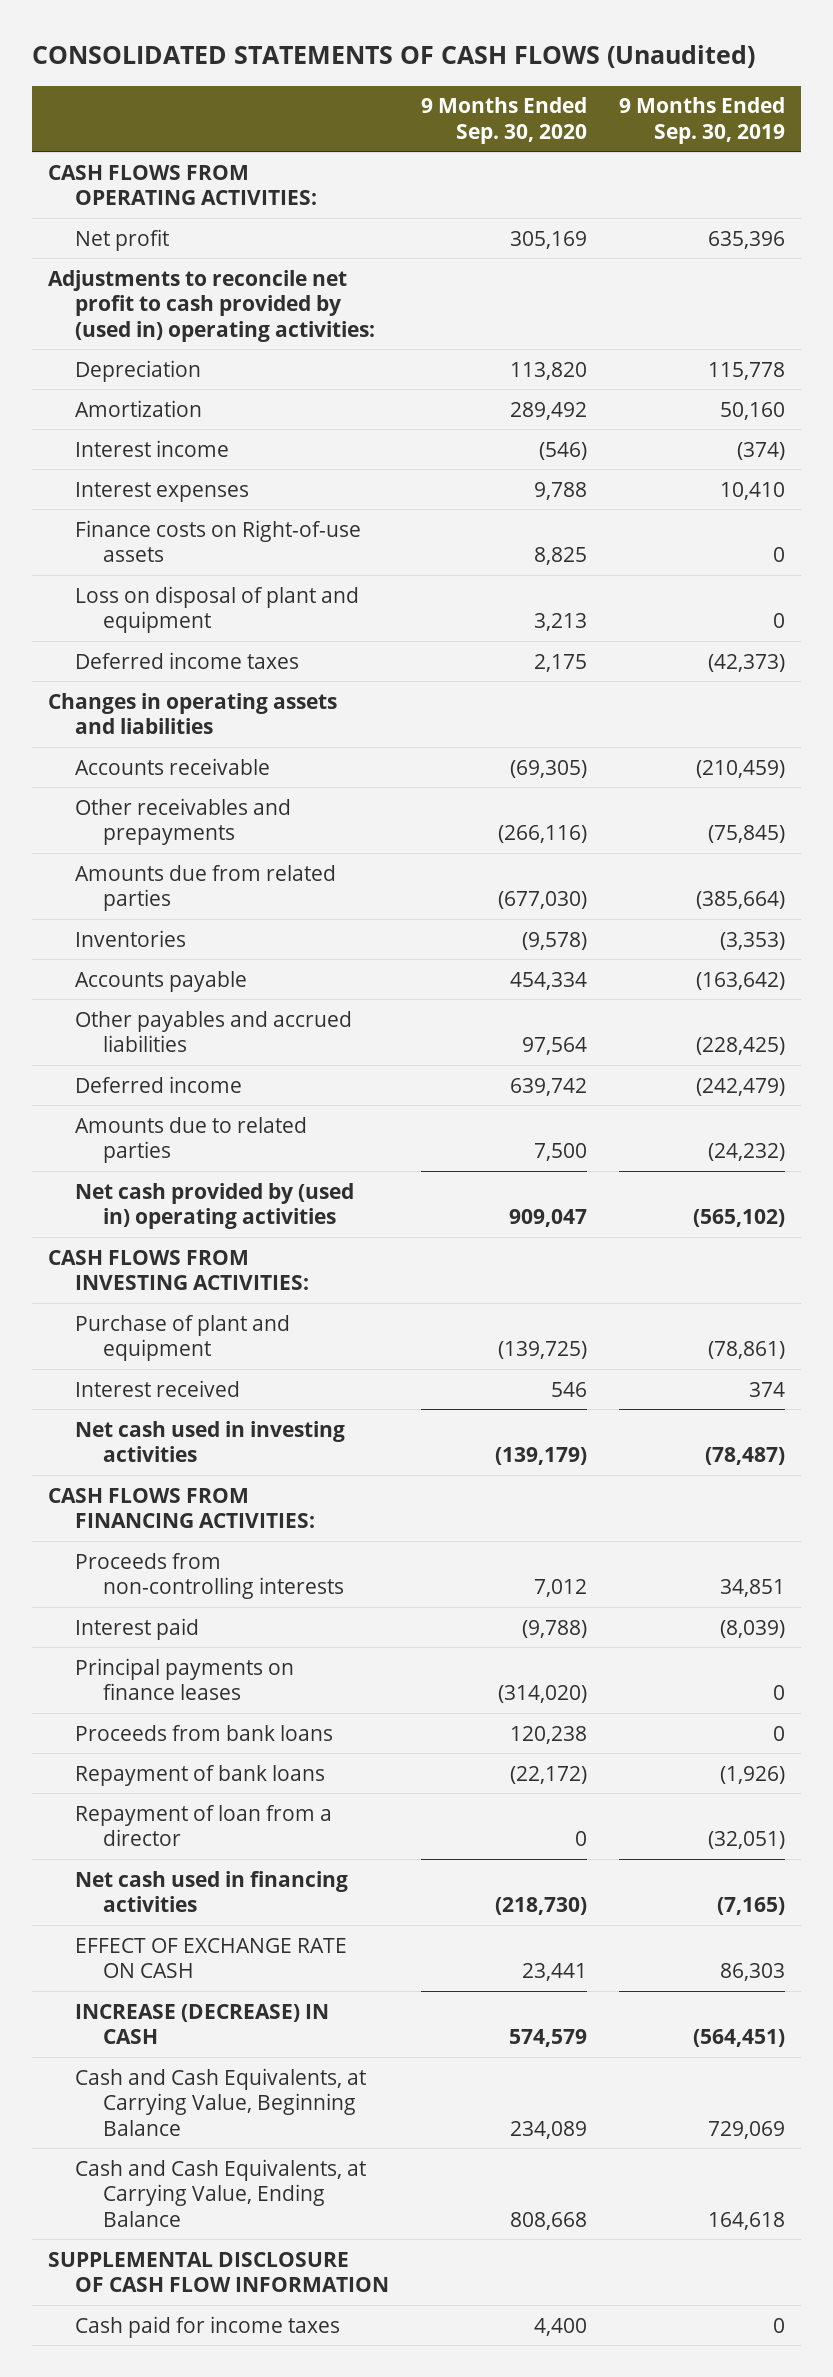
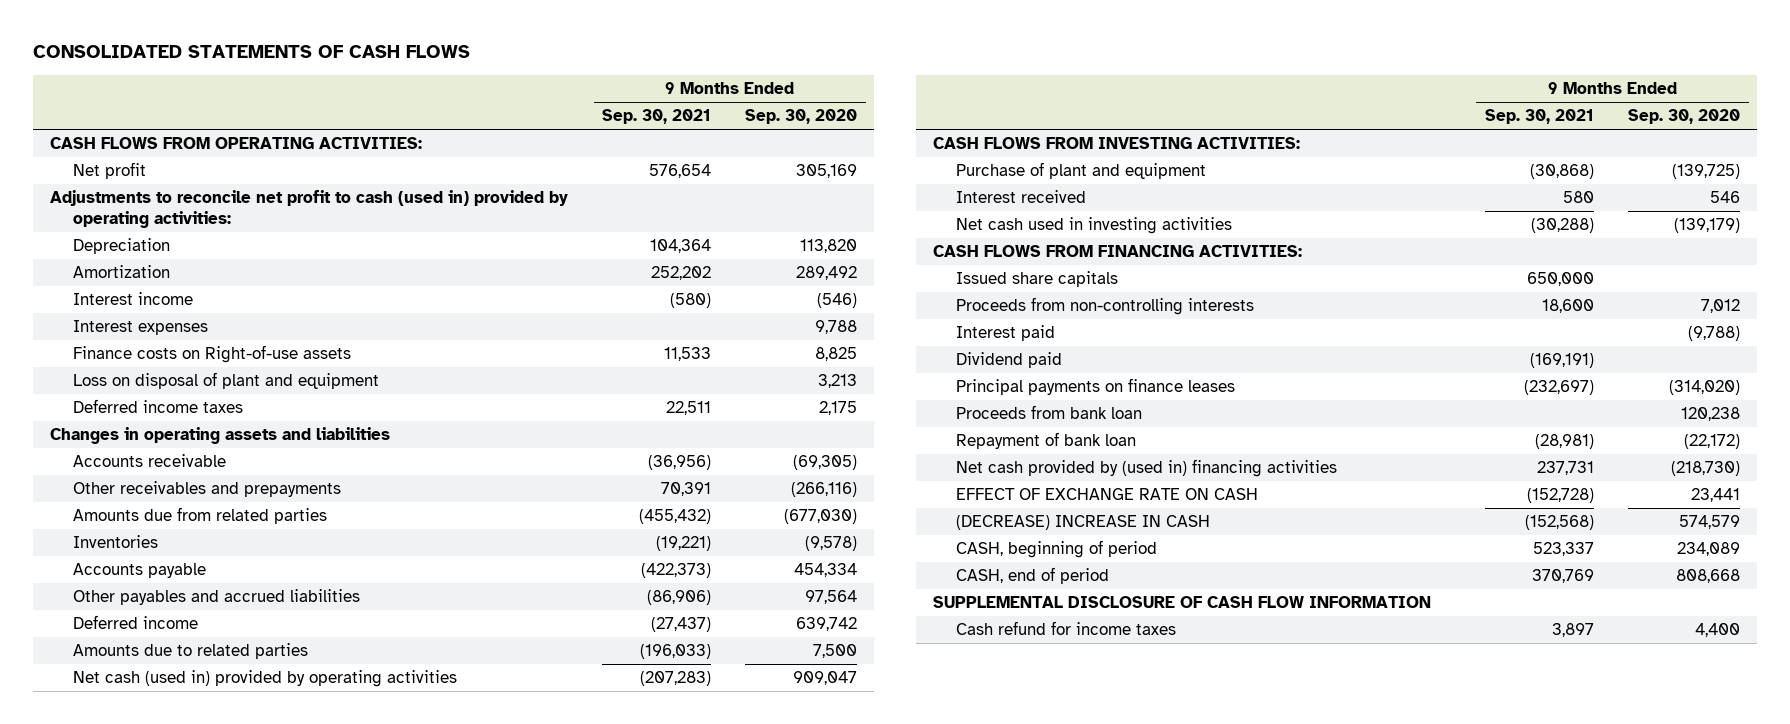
- CONSOLIDATED STATEMENTS OF CASH FLOWS (Unaudited)
+ CONSOLIDATED STATEMENTS OF CASH FLOWS
- | 9 Months Ended Sep. 30, 2020 | 9 Months Ended Sep. 30, 2019
+ | 9 Months Ended Sep. 30, 2021 | 9 Months Ended Sep. 30, 2020
- Adjustments to reconcile net profit to cash provided by (used in) operating activities:
+ Adjustments to reconcile net profit to cash (used in) provided by operating activities:
- Net cash provided by (used in) operating activities | 909,047 | (565,102)
+ Net cash (used in) provided by operating activities | (207,283) | 909,047
+ Issued share capitals | 650,000 |
+ Dividend paid | (169,191) |
- Proceeds from bank loans | 120,238 | 0
- Repayment of bank loans | (22,172) | (1,926)
- Repayment of loan from a director | 0 | (32,051)
- Net cash used in financing activities | (218,730) | (7,165)
+ Proceeds from bank loan | | 120,238
+ Repayment of bank loan | (28,981) | (22,172)
+ Net cash provided by (used in) financing activities | 237,731 | (218,730)
- INCREASE (DECREASE) IN CASH | 574,579 | (564,451)
- Cash and Cash Equivalents, at Carrying Value, Beginning Balance | 234,089 | 729,069
- Cash and Cash Equivalents, at Carrying Value, Ending Balance | 808,668 | 164,618
+ (DECREASE) INCREASE IN CASH | (152,568) | 574,579
+ CASH, beginning of period | 523,337 | 234,089
+ CASH, end of period | 370,769 | 808,668
- Cash paid for income taxes | 4,400 | 0
+ Cash refund for income taxes | 3,897 | 4,400

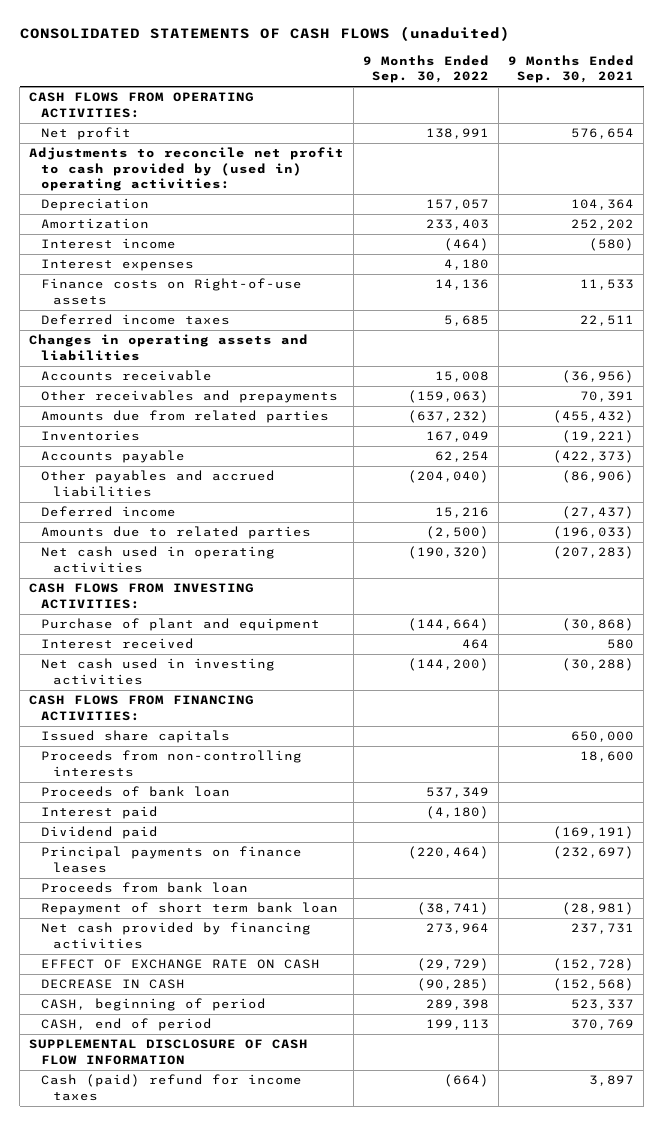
- CONSOLIDATED STATEMENTS OF CASH FLOWS
+ CONSOLIDATED STATEMENTS OF CASH FLOWS (unaduited)
- | 9 Months Ended Sep. 30, 2021 | 9 Months Ended Sep. 30, 2020
+ | 9 Months Ended Sep. 30, 2022 | 9 Months Ended Sep. 30, 2021
- Adjustments to reconcile net profit to cash (used in) provided by operating activities:
+ Adjustments to reconcile net profit to cash provided by (used in) operating activities:
- Loss on disposal of plant and equipment | | 3,213
- Net cash (used in) provided by operating activities | (207,283) | 909,047
+ Net cash used in operating activities | (190,320) | (207,283)
+ Proceeds of bank loan | 537,349 |
- Repayment of bank loan | (28,981) | (22,172)
- Net cash provided by (used in) financing activities | 237,731 | (218,730)
+ Repayment of short term bank loan | (38,741) | (28,981)
+ Net cash provided by financing activities | 273,964 | 237,731
- (DECREASE) INCREASE IN CASH | (152,568) | 574,579
+ DECREASE IN CASH | (90,285) | (152,568)
- Cash refund for income taxes | 3,897 | 4,400
+ Cash (paid) refund for income taxes | (664) | 3,897

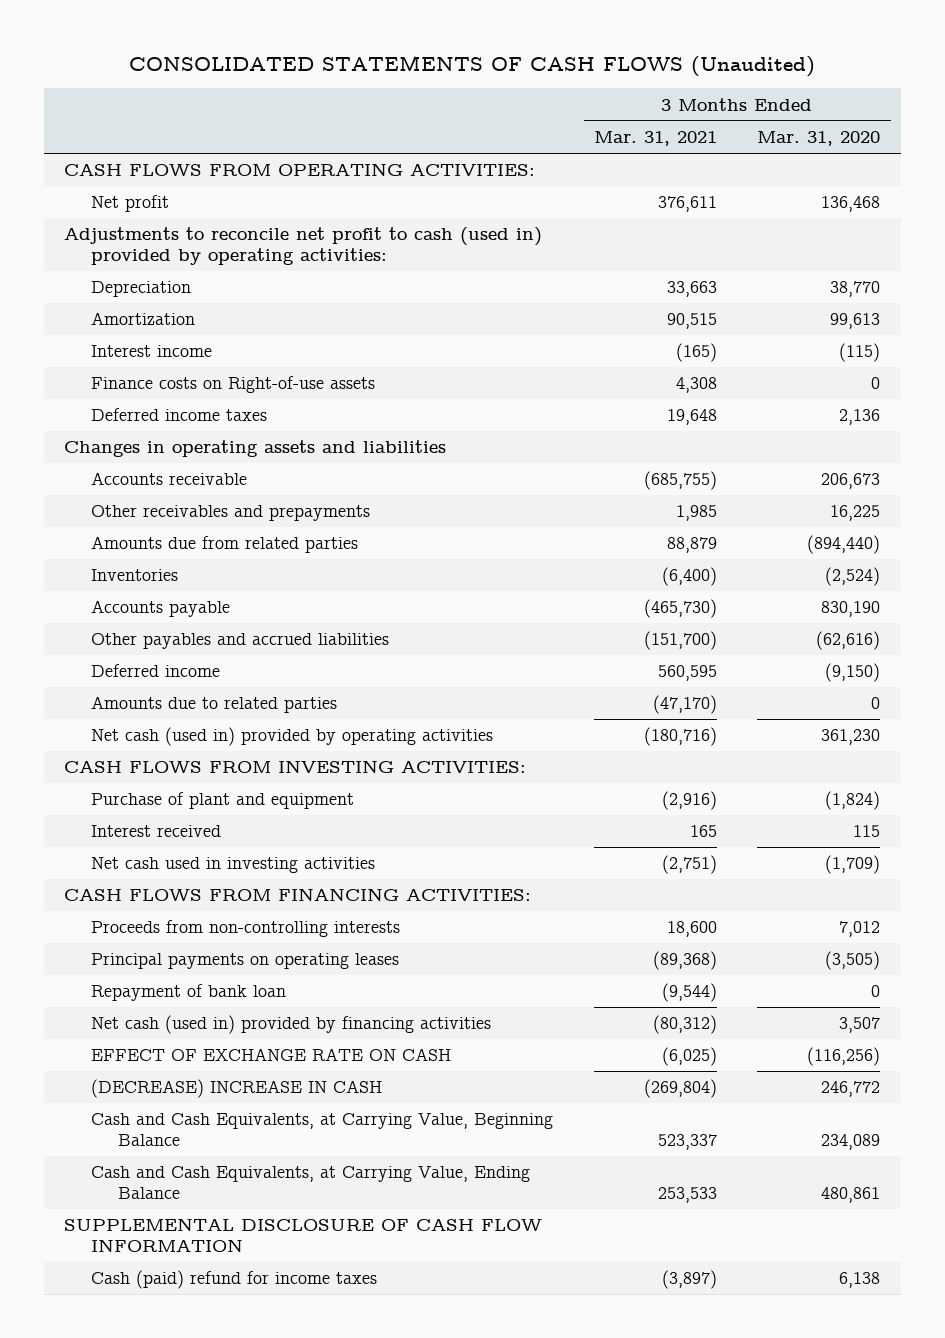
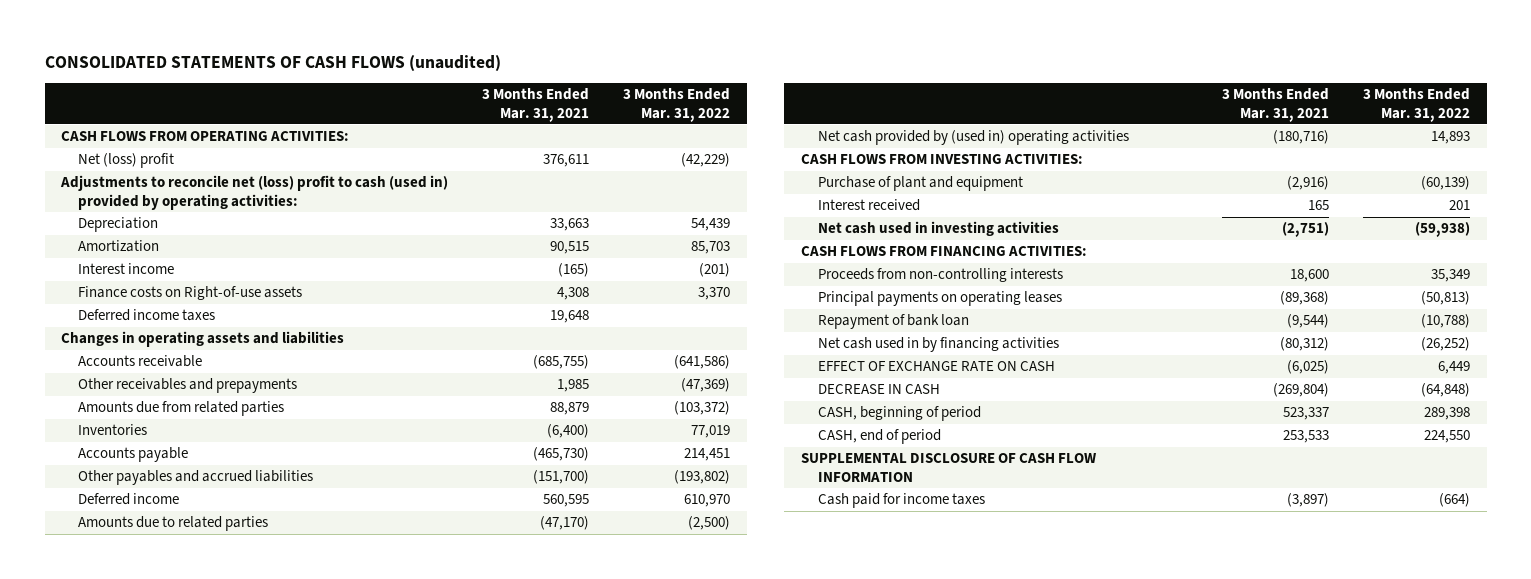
- CONSOLIDATED STATEMENTS OF CASH FLOWS (Unaudited)
+ CONSOLIDATED STATEMENTS OF CASH FLOWS (unaudited)
- | 3 Months Ended Mar. 31, 2021 | 3 Months Ended Mar. 31, 2020
+ | 3 Months Ended Mar. 31, 2021 | 3 Months Ended Mar. 31, 2022
- Net profit | 376,611 | 136,468
- Adjustments to reconcile net profit to cash (used in) provided by operating activities:
+ Net (loss) profit | 376,611 | (42,229)
+ Adjustments to reconcile net (loss) profit to cash (used in) provided by operating activities:
- Net cash (used in) provided by operating activities | (180,716) | 361,230
+ Net cash provided by (used in) operating activities | (180,716) | 14,893
- Net cash (used in) provided by financing activities | (80,312) | 3,507
+ Net cash used in by financing activities | (80,312) | (26,252)
- (DECREASE) INCREASE IN CASH | (269,804) | 246,772
- Cash and Cash Equivalents, at Carrying Value, Beginning Balance | 523,337 | 234,089
- Cash and Cash Equivalents, at Carrying Value, Ending Balance | 253,533 | 480,861
+ DECREASE IN CASH | (269,804) | (64,848)
+ CASH, beginning of period | 523,337 | 289,398
+ CASH, end of period | 253,533 | 224,550
- Cash (paid) refund for income taxes | (3,897) | 6,138
+ Cash paid for income taxes | (3,897) | (664)

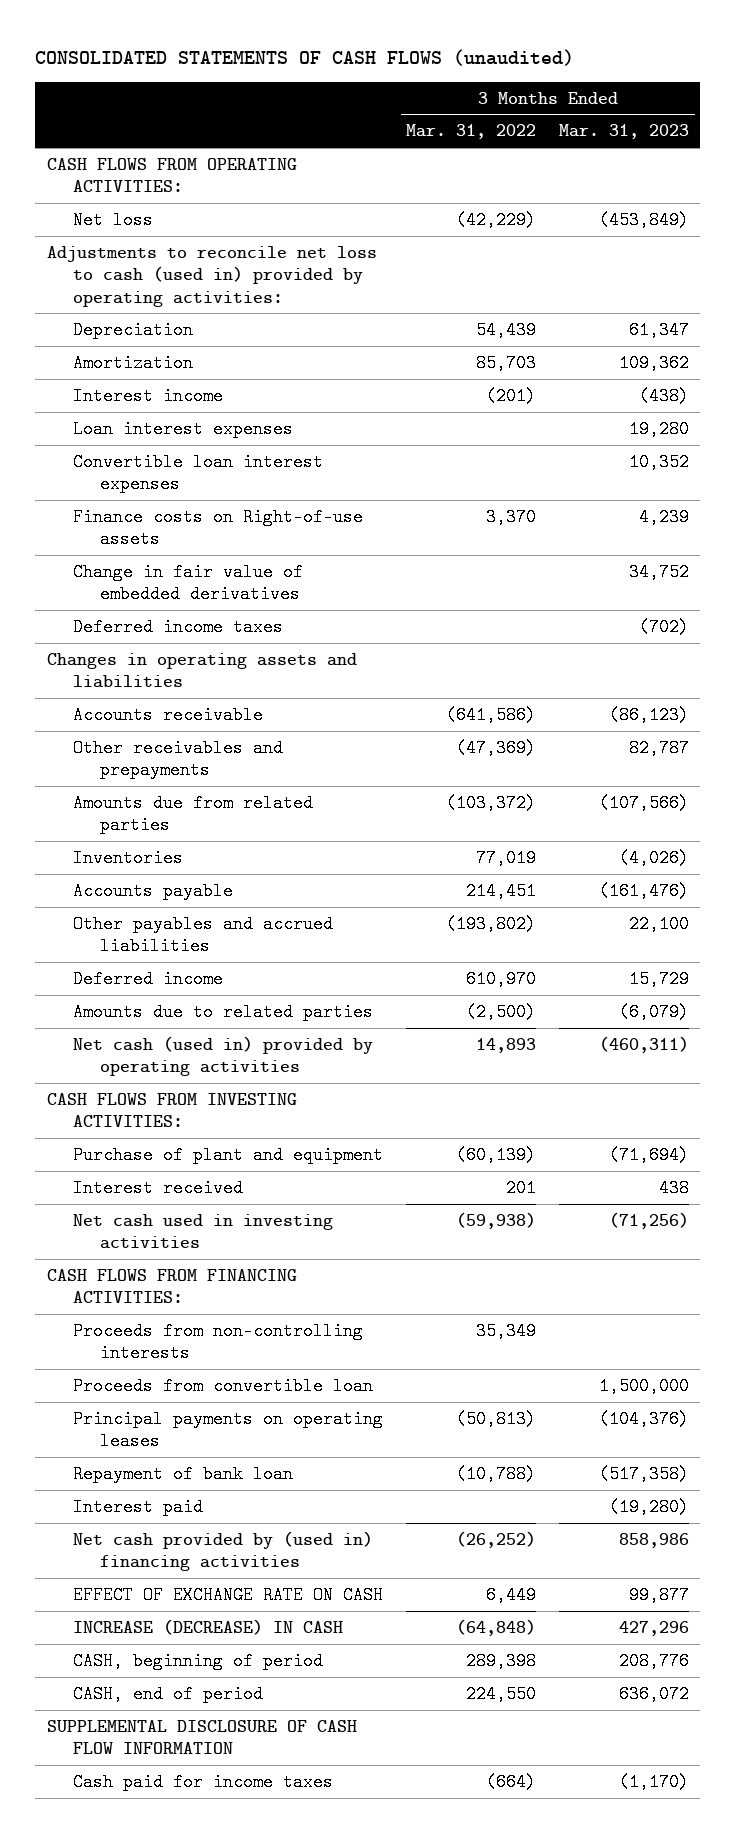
- | 3 Months Ended Mar. 31, 2021 | 3 Months Ended Mar. 31, 2022
+ | 3 Months Ended Mar. 31, 2022 | 3 Months Ended Mar. 31, 2023
- Net (loss) profit | 376,611 | (42,229)
- Adjustments to reconcile net (loss) profit to cash (used in) provided by operating activities:
+ Net loss | (42,229) | (453,849)
+ Adjustments to reconcile net loss to cash (used in) provided by operating activities:
+ Loan interest expenses | | 19,280
+ Convertible loan interest expenses | | 10,352
+ Change in fair value of embedded derivatives | | 34,752
- Net cash provided by (used in) operating activities | (180,716) | 14,893
+ Net cash (used in) provided by operating activities | 14,893 | (460,311)
+ Proceeds from convertible loan | | 1,500,000
- Net cash used in by financing activities | (80,312) | (26,252)
+ Interest paid | | (19,280)
+ Net cash provided by (used in) financing activities | (26,252) | 858,986
- DECREASE IN CASH | (269,804) | (64,848)
+ INCREASE (DECREASE) IN CASH | (64,848) | 427,296

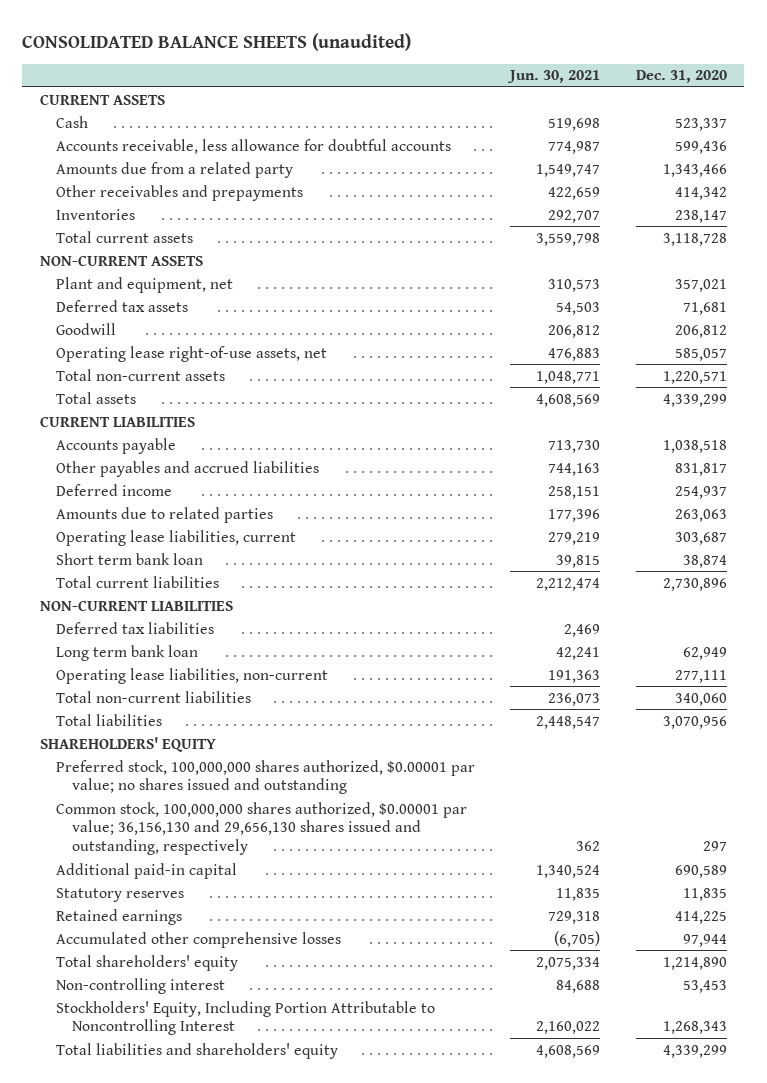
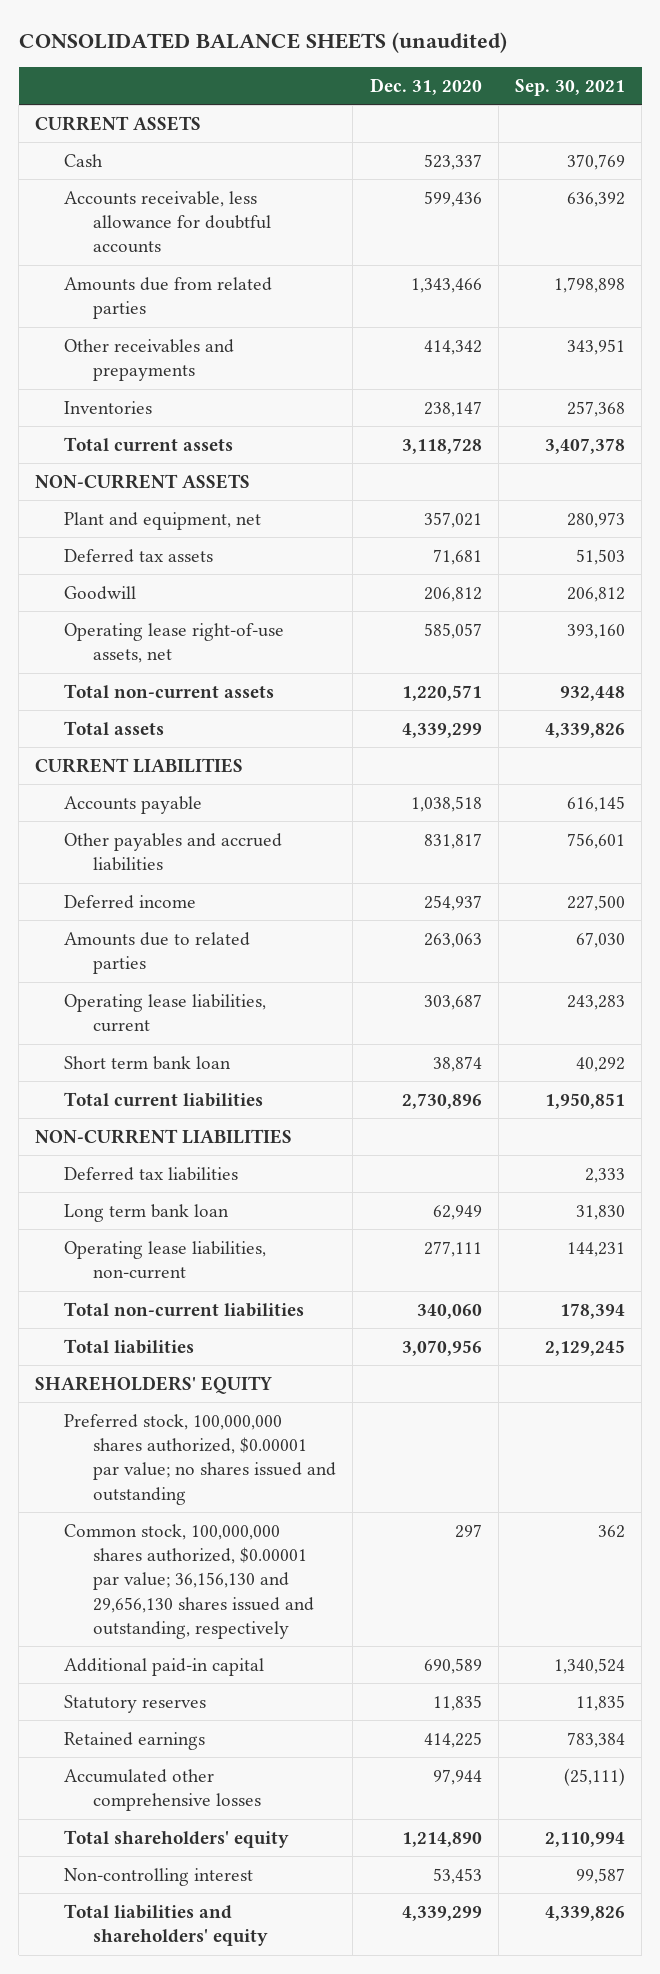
- | Jun. 30, 2021 | Dec. 31, 2020
+ | Dec. 31, 2020 | Sep. 30, 2021
- Amounts due from a related party | 1,549,747 | 1,343,466
+ Amounts due from related parties | 1,343,466 | 1,798,898
- Stockholders' Equity, Including Portion Attributable to Noncontrolling Interest | 2,160,022 | 1,268,343

